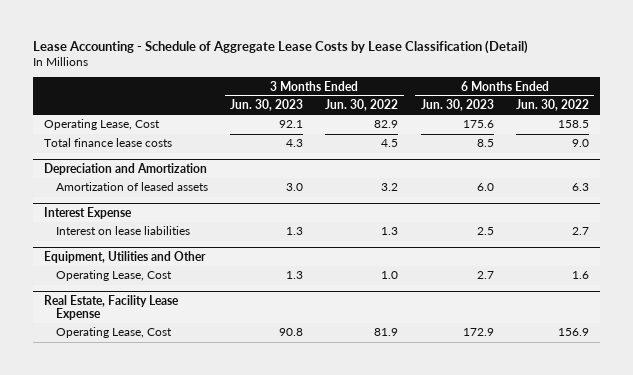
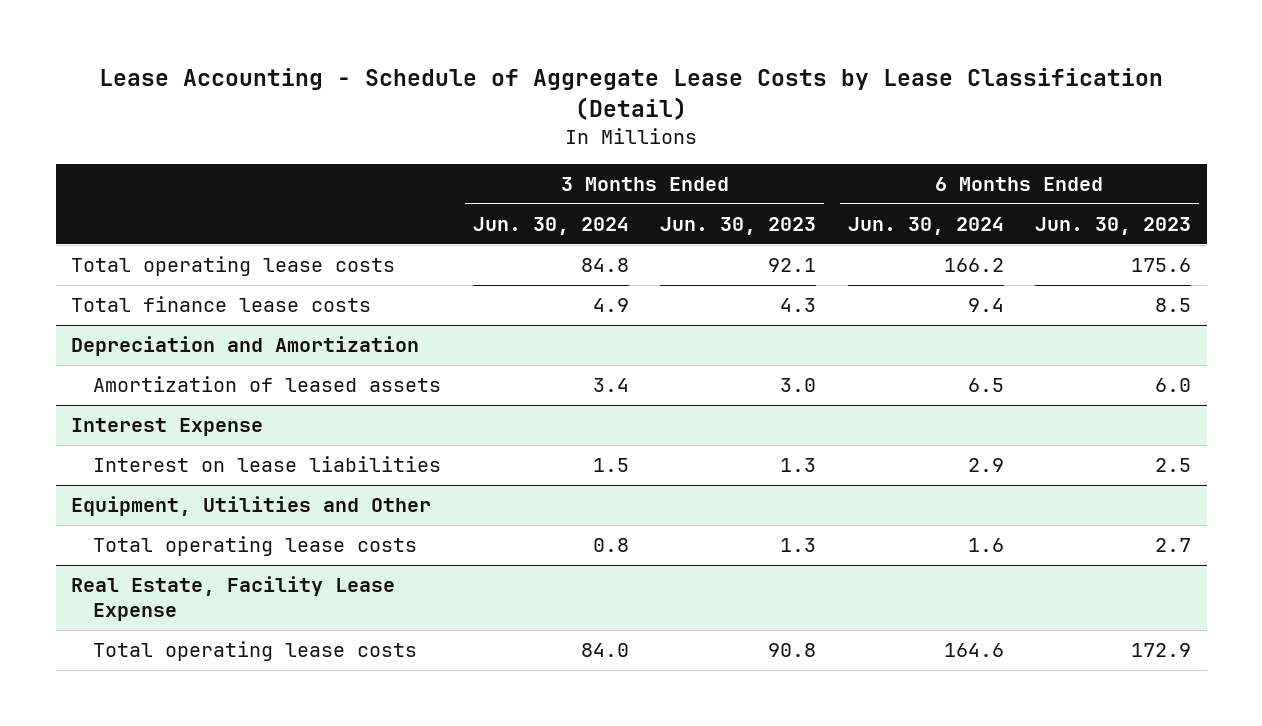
- | 3 Months Ended Jun. 30, 2023 | 3 Months Ended Jun. 30, 2022 | 6 Months Ended Jun. 30, 2023 | 6 Months Ended Jun. 30, 2022
+ | 3 Months Ended Jun. 30, 2024 | 3 Months Ended Jun. 30, 2023 | 6 Months Ended Jun. 30, 2024 | 6 Months Ended Jun. 30, 2023
- Operating Lease, Cost | 92.1 | 82.9 | 175.6 | 158.5
+ Total operating lease costs | 84.8 | 92.1 | 166.2 | 175.6
@ Equipment, Utilities and Other
- Operating Lease, Cost | 1.3 | 1.0 | 2.7 | 1.6
+ Total operating lease costs | 0.8 | 1.3 | 1.6 | 2.7
@ Real Estate, Facility Lease Expense
- Operating Lease, Cost | 90.8 | 81.9 | 172.9 | 156.9
+ Total operating lease costs | 84.0 | 90.8 | 164.6 | 172.9

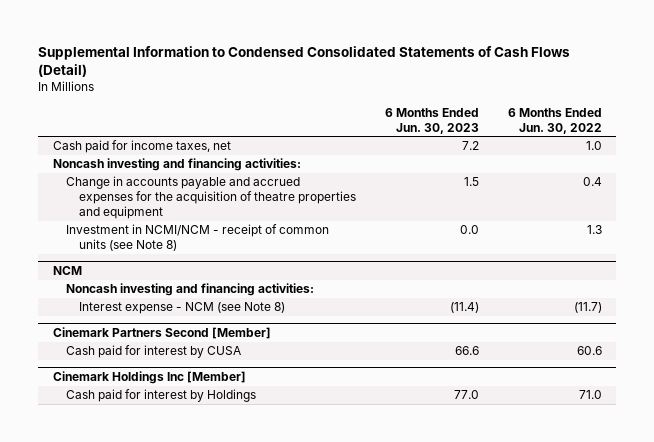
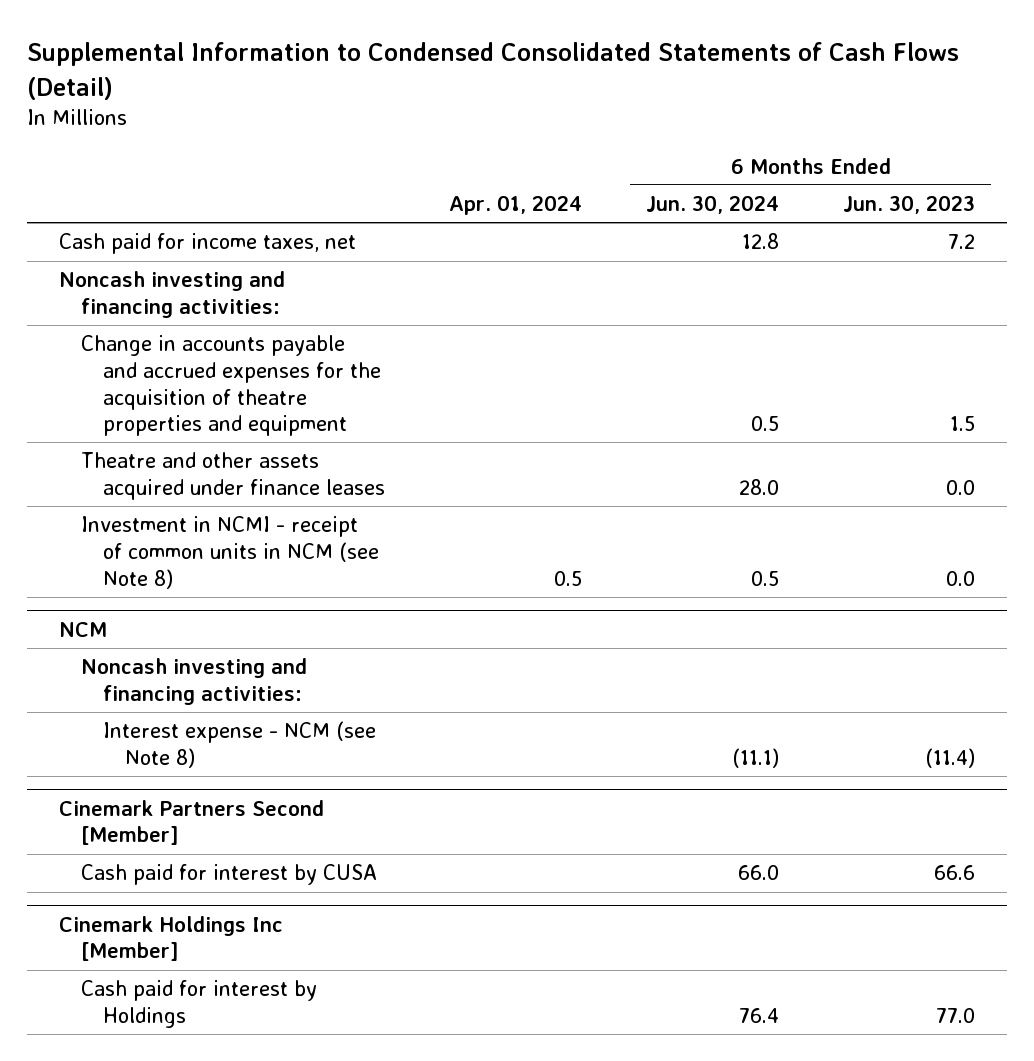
- | 6 Months Ended Jun. 30, 2023 | 6 Months Ended Jun. 30, 2022
+ | Apr. 01, 2024 | 6 Months Ended Jun. 30, 2024 | 6 Months Ended Jun. 30, 2023
- Investment in NCMI/NCM - receipt of common units (see Note 8) | 0.0 | 1.3
+ Theatre and other assets acquired under finance leases | | 28.0 | 0.0
+ Investment in NCMI - receipt of common units in NCM (see Note 8) | 0.5 | 0.5 | 0.0

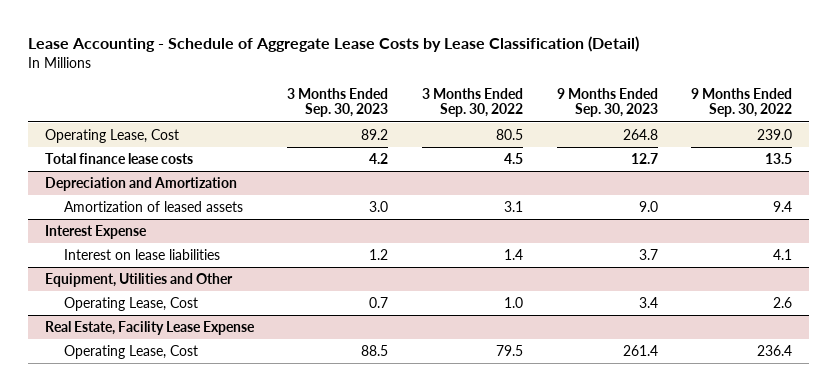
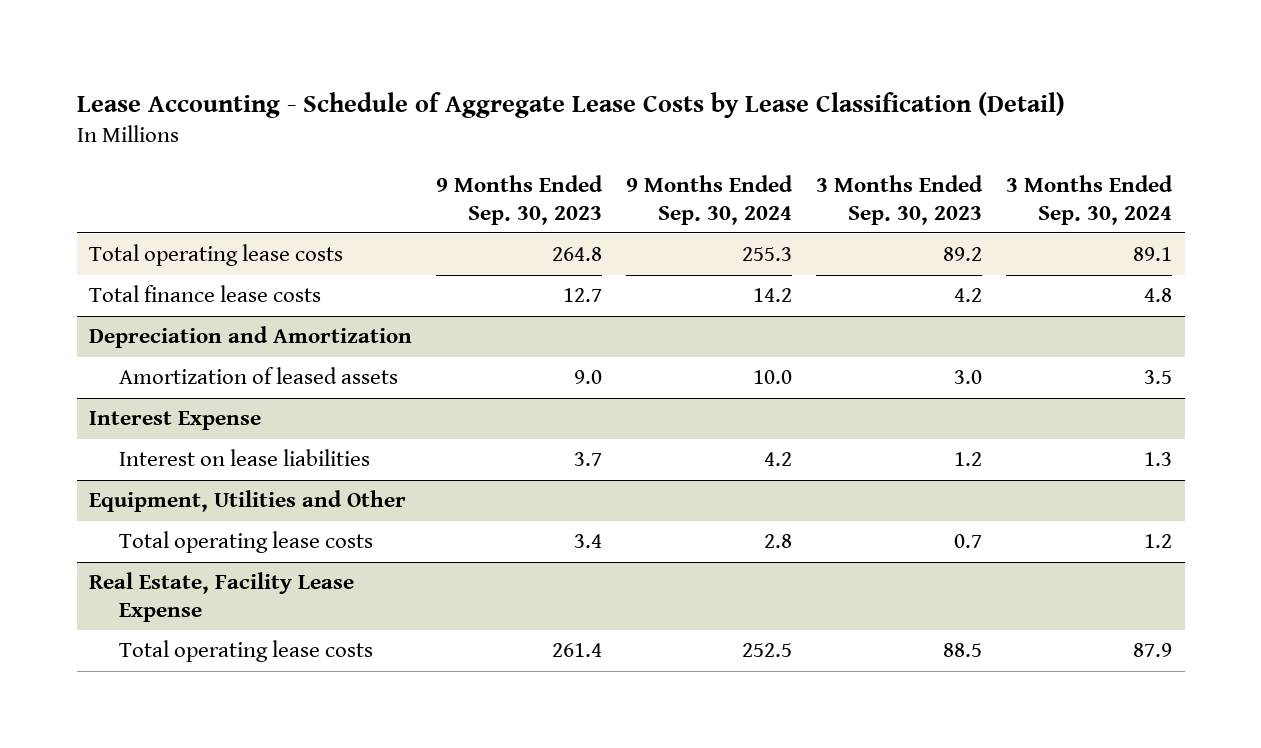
- | 3 Months Ended Sep. 30, 2023 | 3 Months Ended Sep. 30, 2022 | 9 Months Ended Sep. 30, 2023 | 9 Months Ended Sep. 30, 2022
+ | 9 Months Ended Sep. 30, 2023 | 9 Months Ended Sep. 30, 2024 | 3 Months Ended Sep. 30, 2023 | 3 Months Ended Sep. 30, 2024
- Operating Lease, Cost | 89.2 | 80.5 | 264.8 | 239.0
+ Total operating lease costs | 264.8 | 255.3 | 89.2 | 89.1
@ Equipment, Utilities and Other
- Operating Lease, Cost | 0.7 | 1.0 | 3.4 | 2.6
+ Total operating lease costs | 3.4 | 2.8 | 0.7 | 1.2
@ Real Estate, Facility Lease Expense
- Operating Lease, Cost | 88.5 | 79.5 | 261.4 | 236.4
+ Total operating lease costs | 261.4 | 252.5 | 88.5 | 87.9

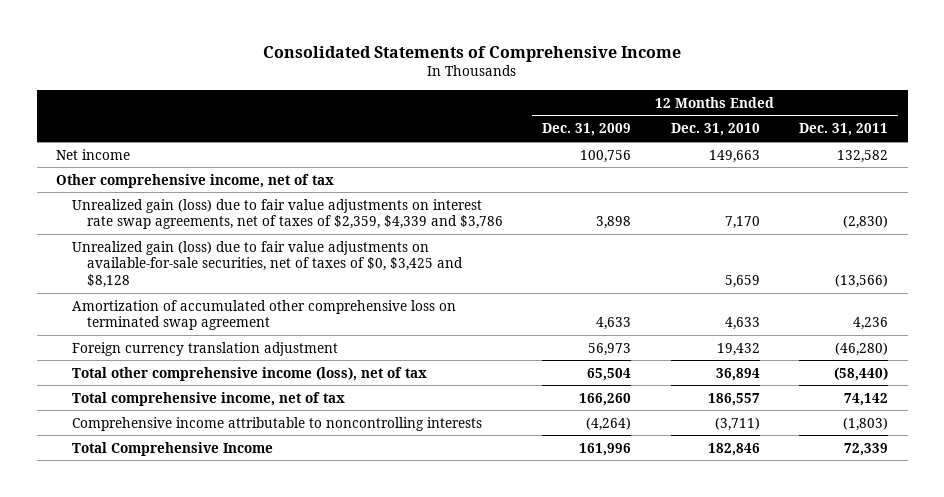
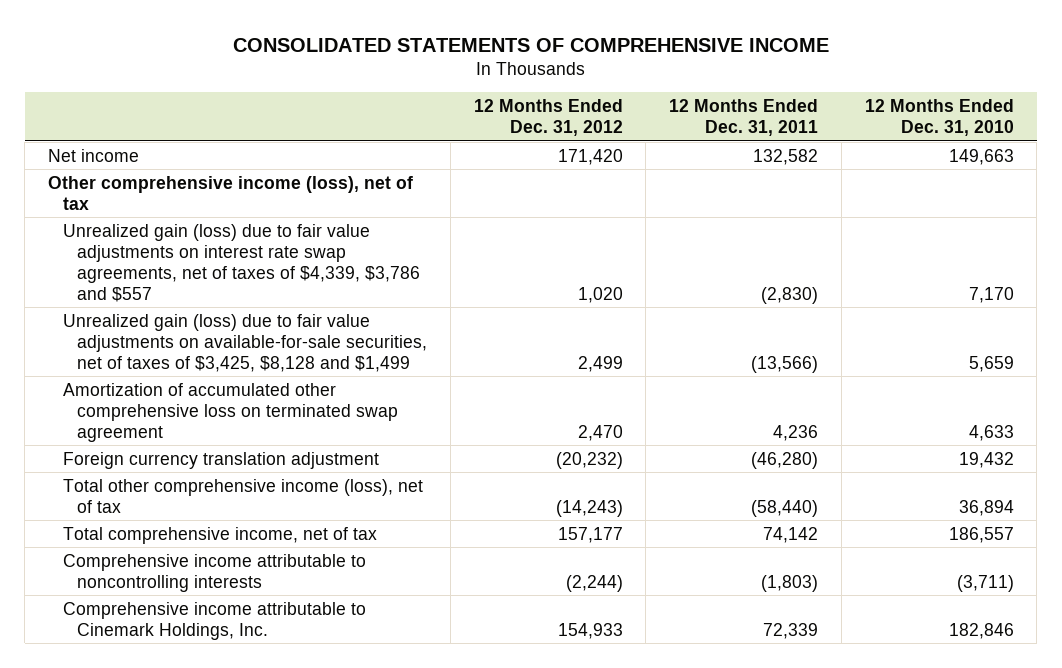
- Consolidated Statements of Comprehensive Income
+ CONSOLIDATED STATEMENTS OF COMPREHENSIVE INCOME
- | 12 Months Ended Dec. 31, 2009 | 12 Months Ended Dec. 31, 2010 | 12 Months Ended Dec. 31, 2011
+ | 12 Months Ended Dec. 31, 2012 | 12 Months Ended Dec. 31, 2011 | 12 Months Ended Dec. 31, 2010
- Other comprehensive income, net of tax
- Unrealized gain (loss) due to fair value adjustments on interest rate swap agreements, net of taxes of $2,359, $4,339 and $3,786 | 3,898 | 7,170 | (2,830)
- Unrealized gain (loss) due to fair value adjustments on available-for-sale securities, net of taxes of $0, $3,425 and $8,128 | | 5,659 | (13,566)
+ Other comprehensive income (loss), net of tax
+ Unrealized gain (loss) due to fair value adjustments on interest rate swap agreements, net of taxes of $4,339, $3,786 and $557 | 1,020 | (2,830) | 7,170
+ Unrealized gain (loss) due to fair value adjustments on available-for-sale securities, net of taxes of $3,425, $8,128 and $1,499 | 2,499 | (13,566) | 5,659
- Total Comprehensive Income | 161,996 | 182,846 | 72,339
+ Comprehensive income attributable to Cinemark Holdings, Inc. | 154,933 | 72,339 | 182,846

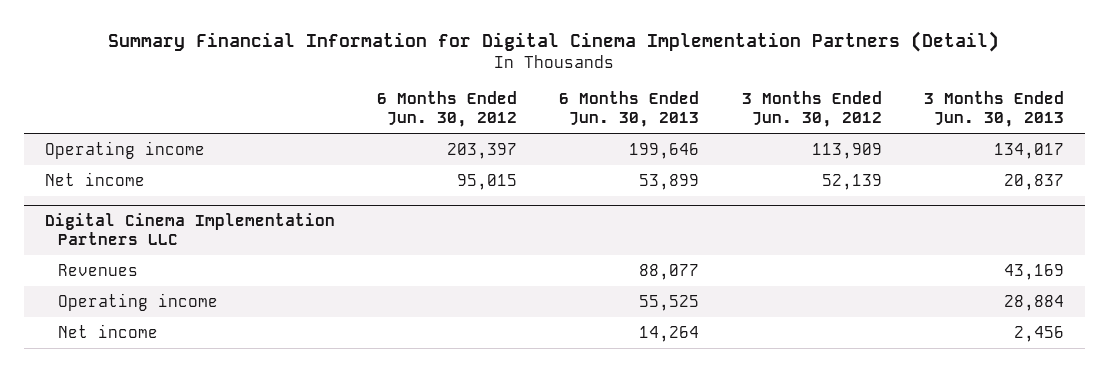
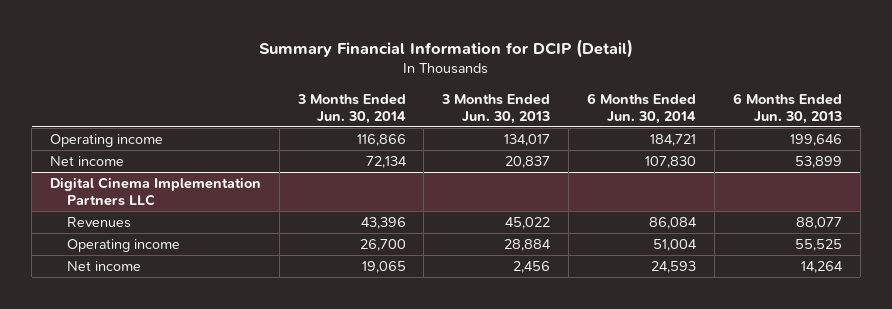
- Summary Financial Information for Digital Cinema Implementation Partners (Detail)
+ Summary Financial Information for DCIP (Detail)
- | 6 Months Ended Jun. 30, 2012 | 6 Months Ended Jun. 30, 2013 | 3 Months Ended Jun. 30, 2012 | 3 Months Ended Jun. 30, 2013
+ | 3 Months Ended Jun. 30, 2014 | 3 Months Ended Jun. 30, 2013 | 6 Months Ended Jun. 30, 2014 | 6 Months Ended Jun. 30, 2013
@ Digital Cinema Implementation Partners LLC
- Revenues | | 88,077 | | 43,169
+ Revenues | 43,396 | 45,022 | 86,084 | 88,077

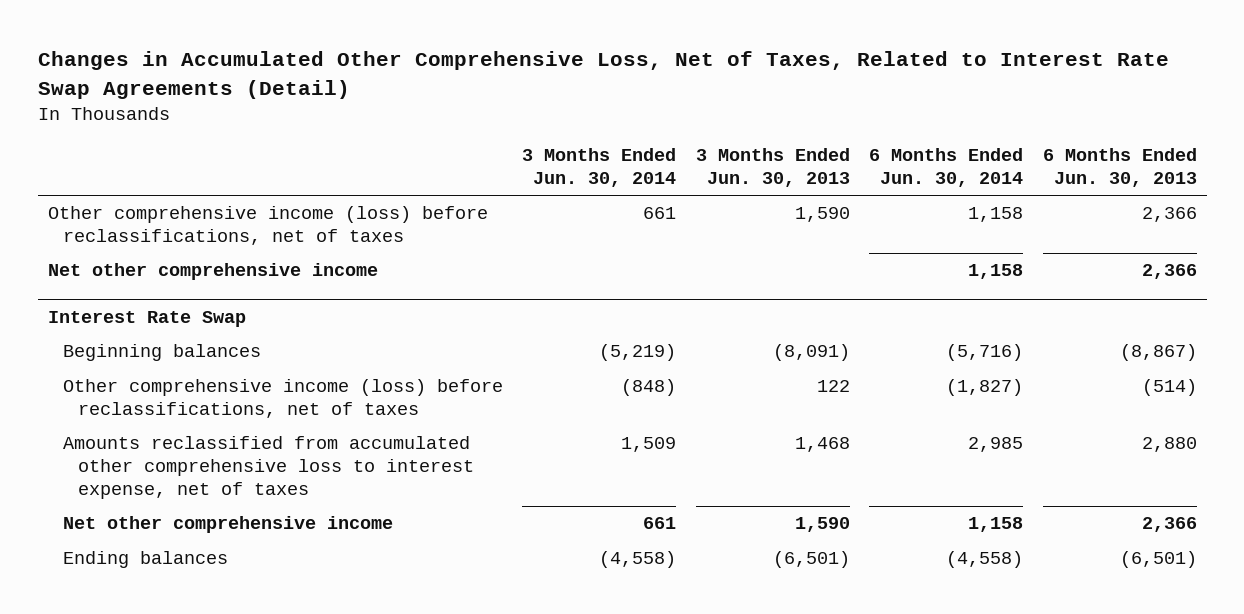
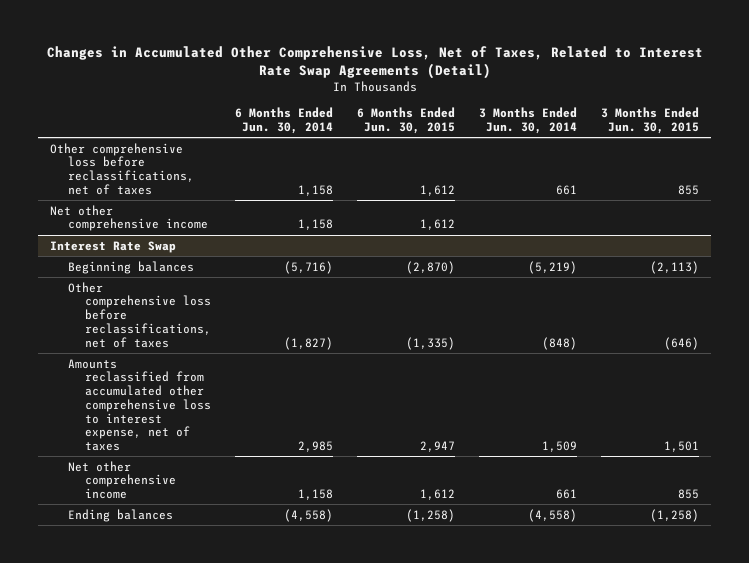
- | 3 Months Ended Jun. 30, 2014 | 3 Months Ended Jun. 30, 2013 | 6 Months Ended Jun. 30, 2014 | 6 Months Ended Jun. 30, 2013
+ | 6 Months Ended Jun. 30, 2014 | 6 Months Ended Jun. 30, 2015 | 3 Months Ended Jun. 30, 2014 | 3 Months Ended Jun. 30, 2015
- Other comprehensive income (loss) before reclassifications, net of taxes | 661 | 1,590 | 1,158 | 2,366
+ Other comprehensive loss before reclassifications, net of taxes | 1,158 | 1,612 | 661 | 855
@ Interest Rate Swap
- Other comprehensive income (loss) before reclassifications, net of taxes | (848) | 122 | (1,827) | (514)
+ Other comprehensive loss before reclassifications, net of taxes | (1,827) | (1,335) | (848) | (646)

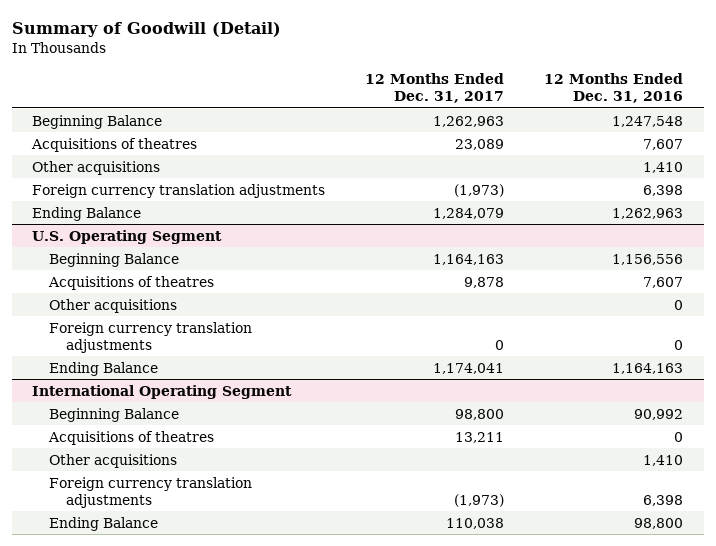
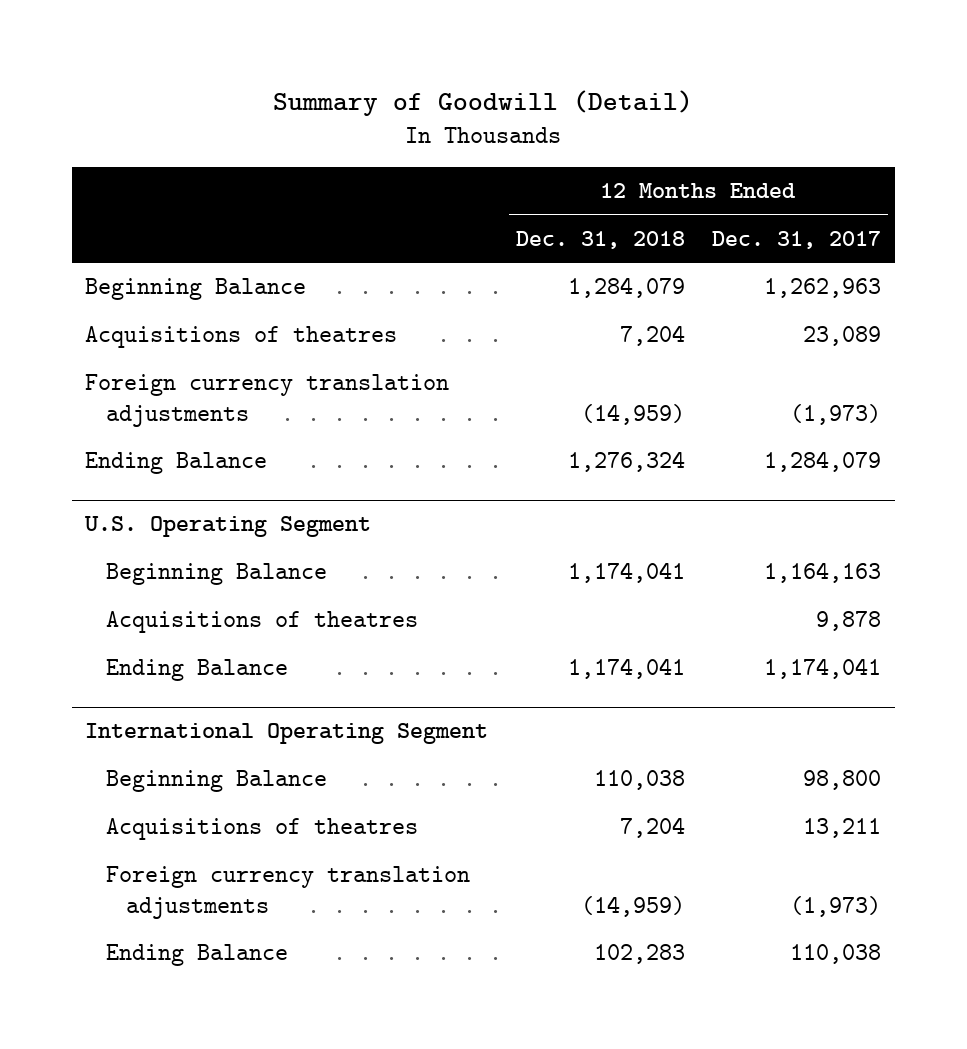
- | 12 Months Ended Dec. 31, 2017 | 12 Months Ended Dec. 31, 2016
+ | 12 Months Ended Dec. 31, 2018 | 12 Months Ended Dec. 31, 2017
- Other acquisitions | | 1,410
@ U.S. Operating Segment
- Other acquisitions | | 0
- Foreign currency translation adjustments | 0 | 0
@ International Operating Segment
- Other acquisitions | | 1,410

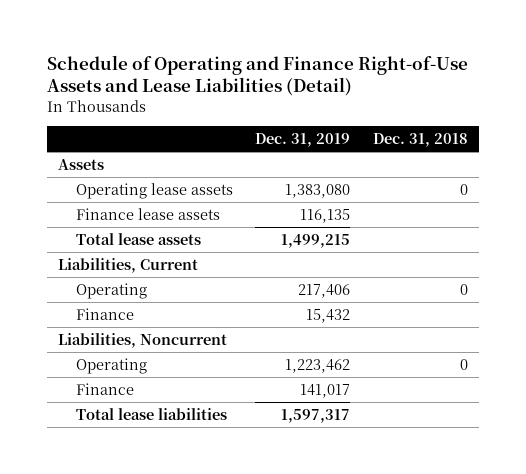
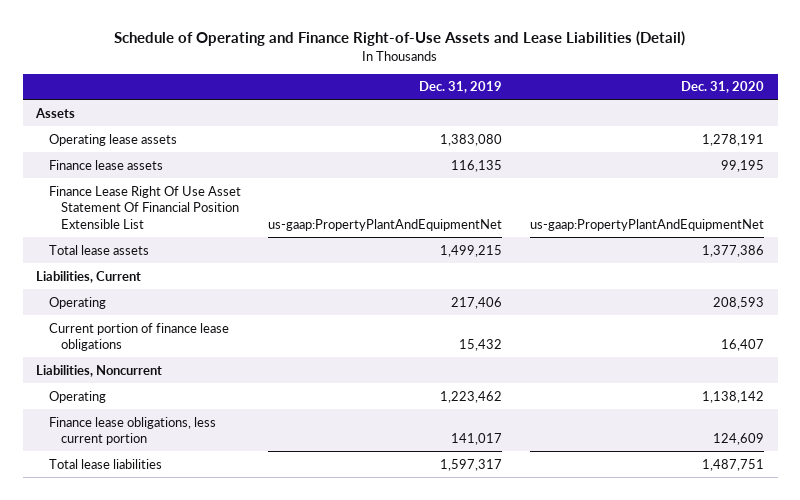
- | Dec. 31, 2019 | Dec. 31, 2018
+ | Dec. 31, 2019 | Dec. 31, 2020
+ Finance Lease Right Of Use Asset Statement Of Financial Position Extensible List | us-gaap:PropertyPlantAndEquipmentNet | us-gaap:PropertyPlantAndEquipmentNet
- Finance | 15,432 |
+ Current portion of finance lease obligations | 15,432 | 16,407
- Finance | 141,017 |
+ Finance lease obligations, less current portion | 141,017 | 124,609

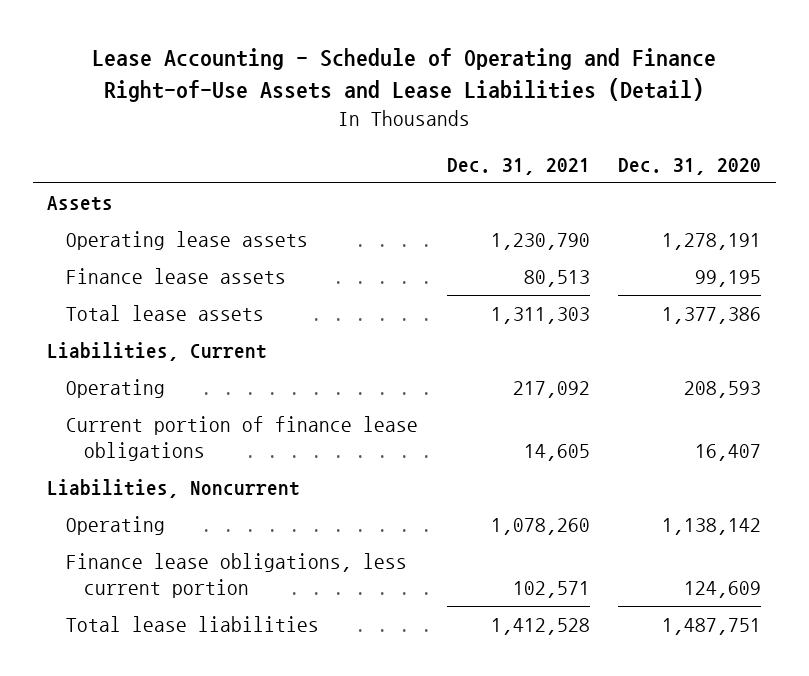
- Schedule of Operating and Finance Right-of-Use Assets and Lease Liabilities (Detail)
+ Lease Accounting - Schedule of Operating and Finance Right-of-Use Assets and Lease Liabilities (Detail)
- | Dec. 31, 2019 | Dec. 31, 2020
+ | Dec. 31, 2021 | Dec. 31, 2020
- Finance Lease Right Of Use Asset Statement Of Financial Position Extensible List | us-gaap:PropertyPlantAndEquipmentNet | us-gaap:PropertyPlantAndEquipmentNet

